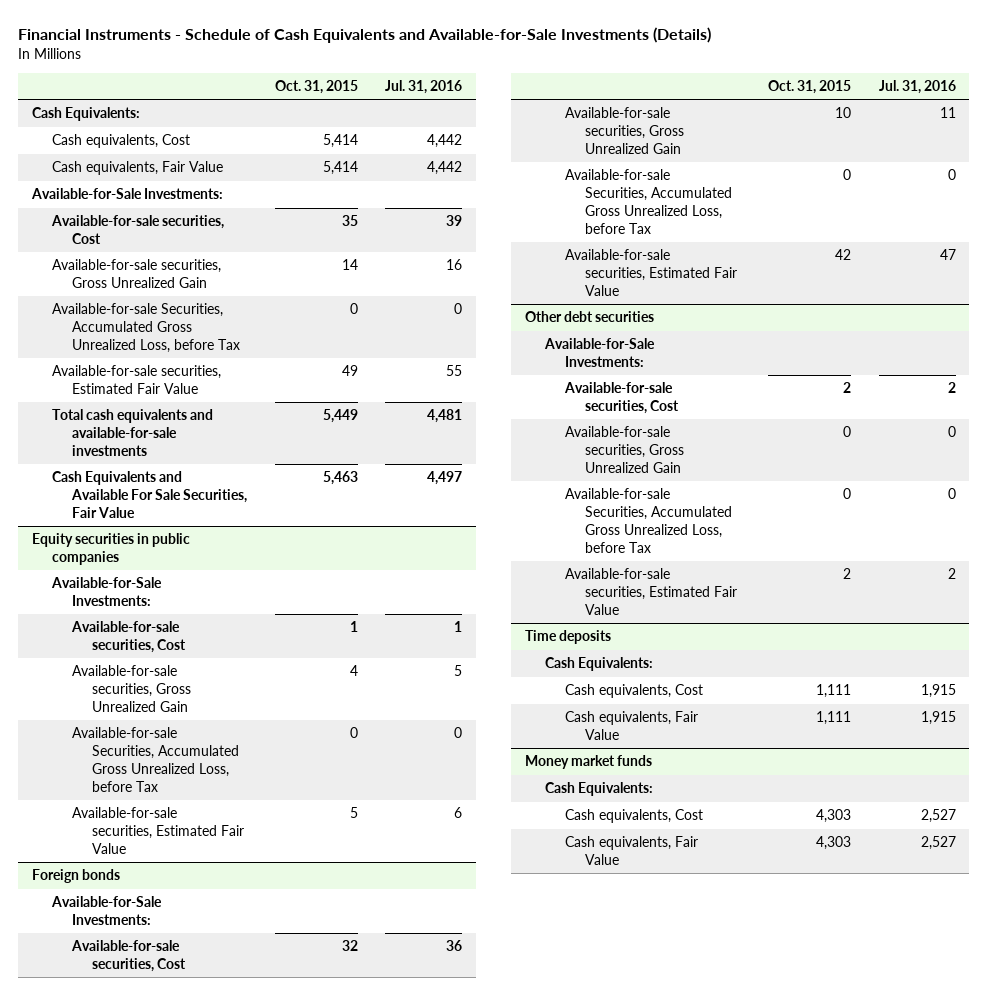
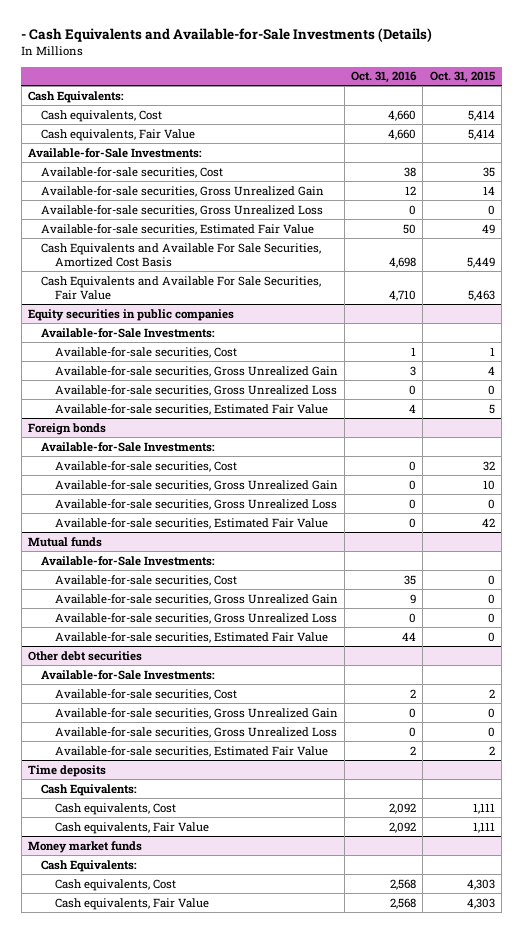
- Financial Instruments - Schedule of Cash Equivalents and Available-for-Sale Investments (Details)
+ - Cash Equivalents and Available-for-Sale Investments (Details)
- | Oct. 31, 2015 | Jul. 31, 2016
+ | Oct. 31, 2016 | Oct. 31, 2015
- Available-for-sale Securities, Accumulated Gross Unrealized Loss, before Tax | 0 | 0
+ Available-for-sale securities, Gross Unrealized Loss | 0 | 0
- Total cash equivalents and available-for-sale investments | 5,449 | 4,481
+ Cash Equivalents and Available For Sale Securities, Amortized Cost Basis | 4,698 | 5,449
@ Equity securities in public companies
- Available-for-sale Securities, Accumulated Gross Unrealized Loss, before Tax | 0 | 0
+ Available-for-sale securities, Gross Unrealized Loss | 0 | 0
@ Foreign bonds
- Available-for-sale Securities, Accumulated Gross Unrealized Loss, before Tax | 0 | 0
+ Available-for-sale securities, Gross Unrealized Loss | 0 | 0
+ Mutual funds
+ Available-for-Sale Investments:
+ Available-for-sale securities, Cost | 35 | 0
+ Available-for-sale securities, Gross Unrealized Gain | 9 | 0
+ Available-for-sale securities, Gross Unrealized Loss | 0 | 0
+ Available-for-sale securities, Estimated Fair Value | 44 | 0
@ Other debt securities
- Available-for-sale Securities, Accumulated Gross Unrealized Loss, before Tax | 0 | 0
+ Available-for-sale securities, Gross Unrealized Loss | 0 | 0

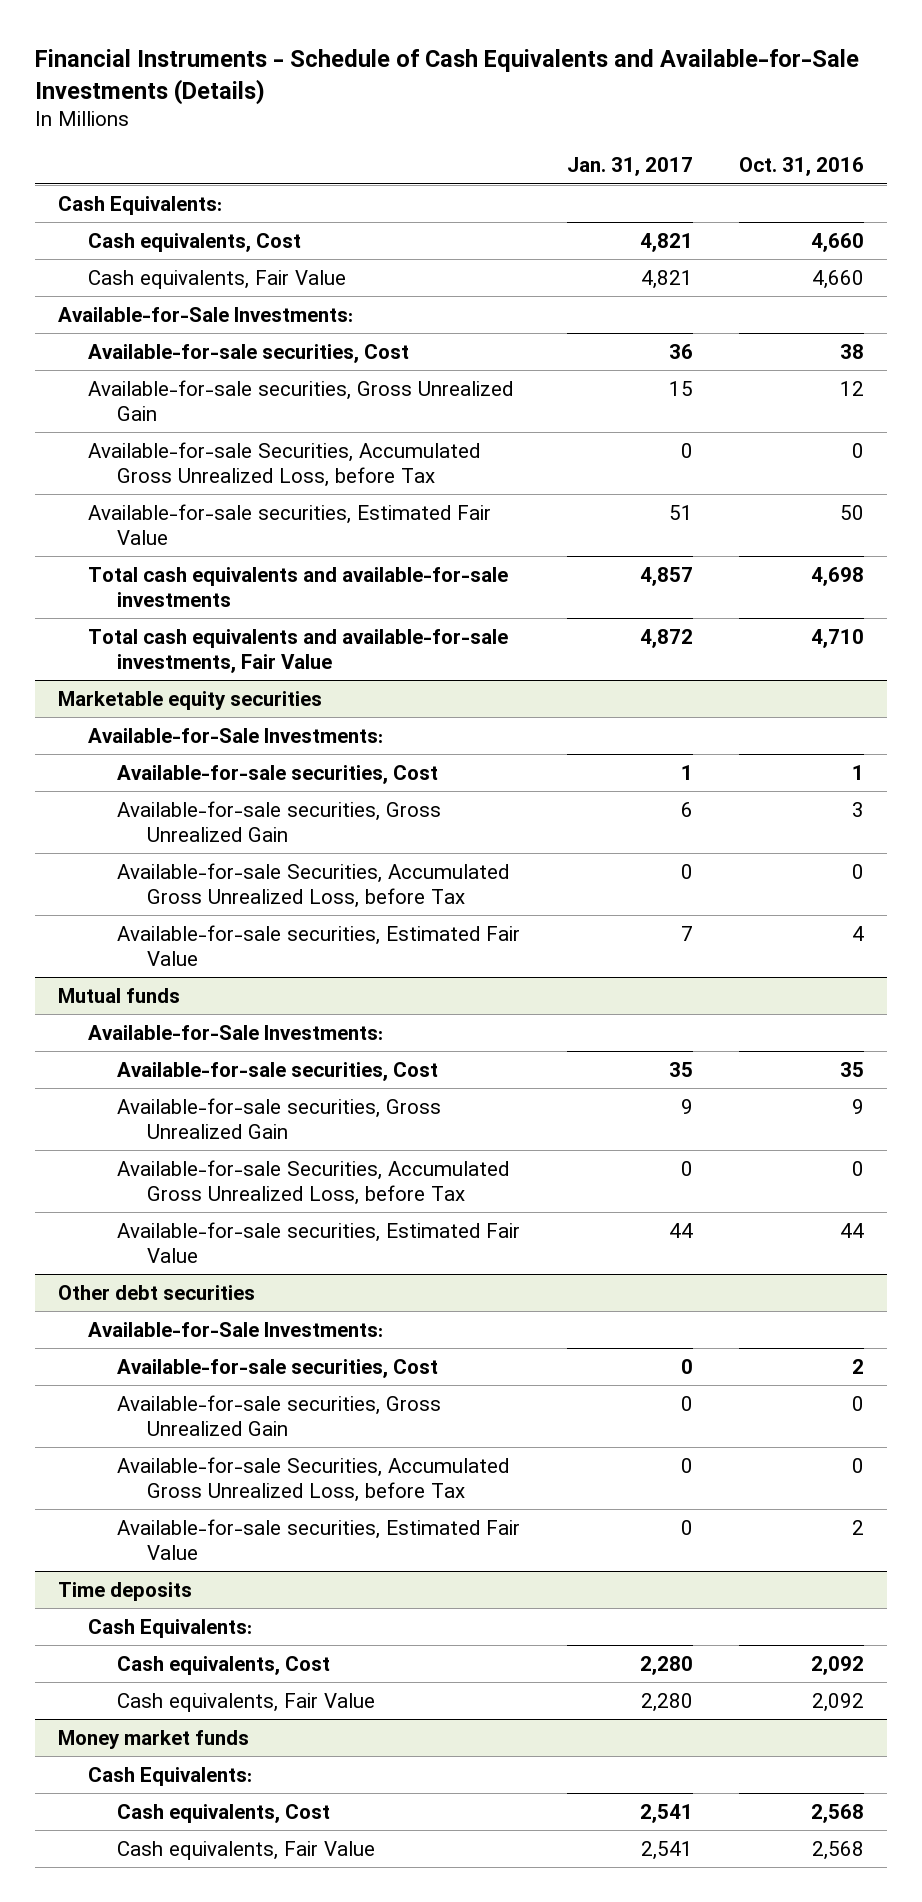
- - Cash Equivalents and Available-for-Sale Investments (Details)
+ Financial Instruments - Schedule of Cash Equivalents and Available-for-Sale Investments (Details)
- | Oct. 31, 2016 | Oct. 31, 2015
+ | Jan. 31, 2017 | Oct. 31, 2016
- Available-for-sale securities, Gross Unrealized Loss | 0 | 0
+ Available-for-sale Securities, Accumulated Gross Unrealized Loss, before Tax | 0 | 0
- Cash Equivalents and Available For Sale Securities, Amortized Cost Basis | 4,698 | 5,449
- Cash Equivalents and Available For Sale Securities, Fair Value | 4,710 | 5,463
- Equity securities in public companies
+ Total cash equivalents and available-for-sale investments | 4,857 | 4,698
+ Total cash equivalents and available-for-sale investments, Fair Value | 4,872 | 4,710
+ Marketable equity securities
- Available-for-sale securities, Gross Unrealized Loss | 0 | 0
+ Available-for-sale Securities, Accumulated Gross Unrealized Loss, before Tax | 0 | 0
- Foreign bonds
- Available-for-Sale Investments:
- Available-for-sale securities, Cost | 0 | 32
- Available-for-sale securities, Gross Unrealized Gain | 0 | 10
- Available-for-sale securities, Gross Unrealized Loss | 0 | 0
- Available-for-sale securities, Estimated Fair Value | 0 | 42
@ Mutual funds
- Available-for-sale securities, Gross Unrealized Loss | 0 | 0
+ Available-for-sale Securities, Accumulated Gross Unrealized Loss, before Tax | 0 | 0
@ Other debt securities
- Available-for-sale securities, Gross Unrealized Loss | 0 | 0
+ Available-for-sale Securities, Accumulated Gross Unrealized Loss, before Tax | 0 | 0

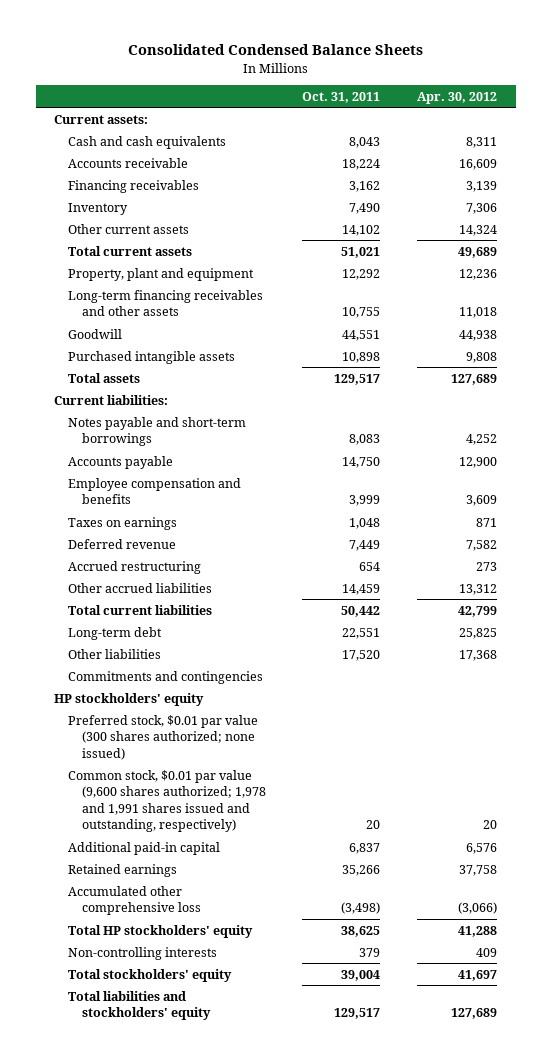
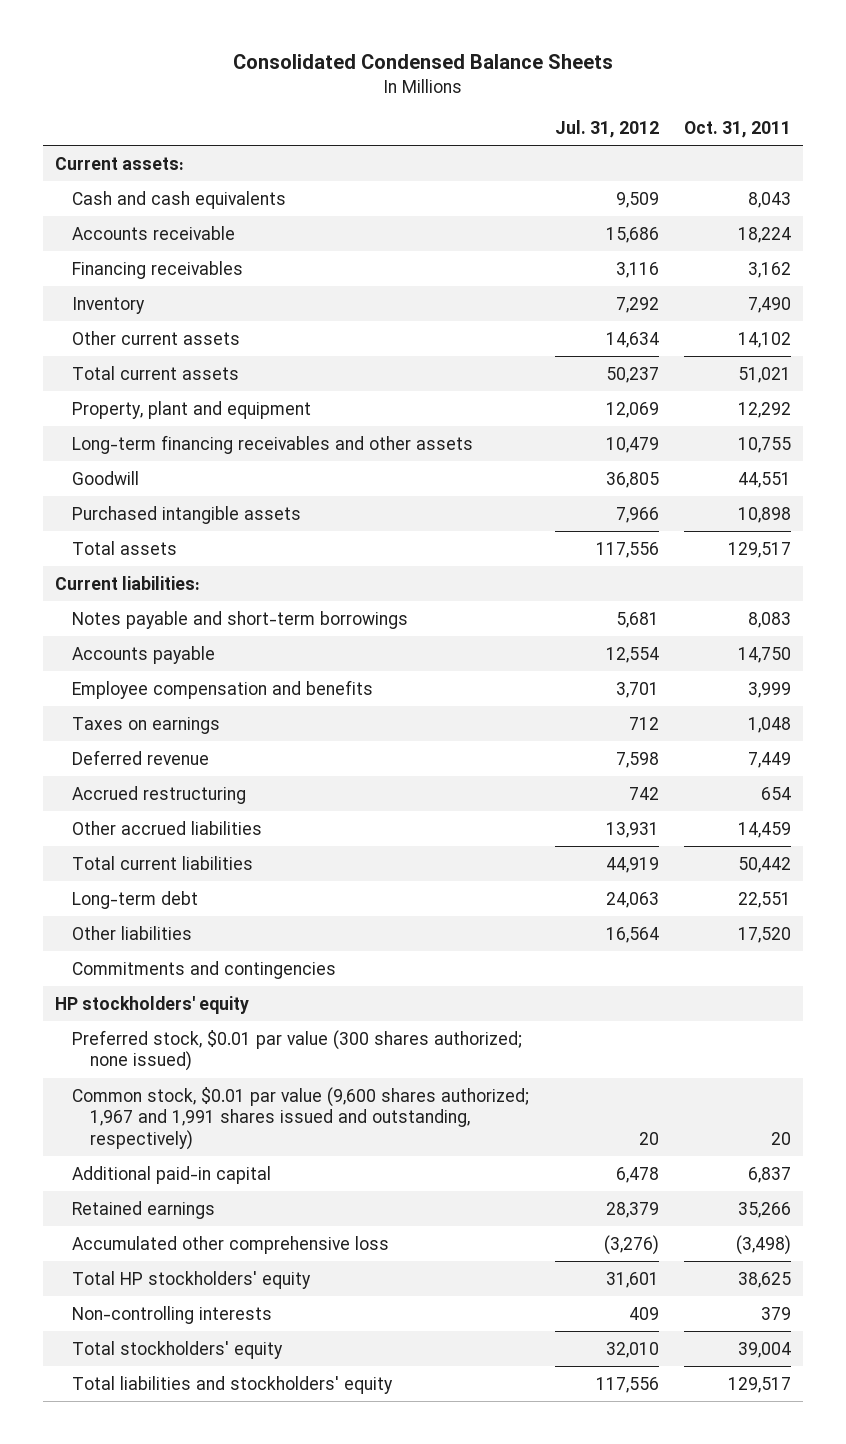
- | Oct. 31, 2011 | Apr. 30, 2012
+ | Jul. 31, 2012 | Oct. 31, 2011
- Common stock, $0.01 par value (9,600 shares authorized; 1,978 and 1,991 shares issued and outstanding, respectively) | 20 | 20
+ Common stock, $0.01 par value (9,600 shares authorized; 1,967 and 1,991 shares issued and outstanding, respectively) | 20 | 20

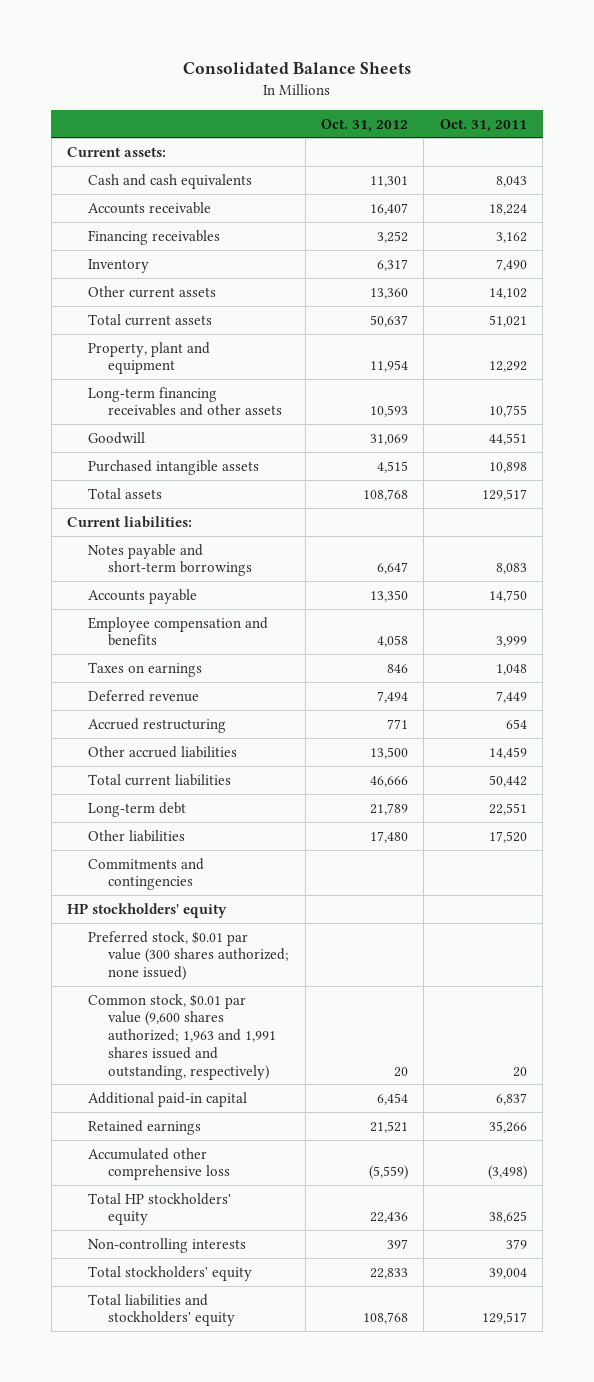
- Consolidated Condensed Balance Sheets
+ Consolidated Balance Sheets
- | Jul. 31, 2012 | Oct. 31, 2011
+ | Oct. 31, 2012 | Oct. 31, 2011
- Common stock, $0.01 par value (9,600 shares authorized; 1,967 and 1,991 shares issued and outstanding, respectively) | 20 | 20
+ Common stock, $0.01 par value (9,600 shares authorized; 1,963 and 1,991 shares issued and outstanding, respectively) | 20 | 20

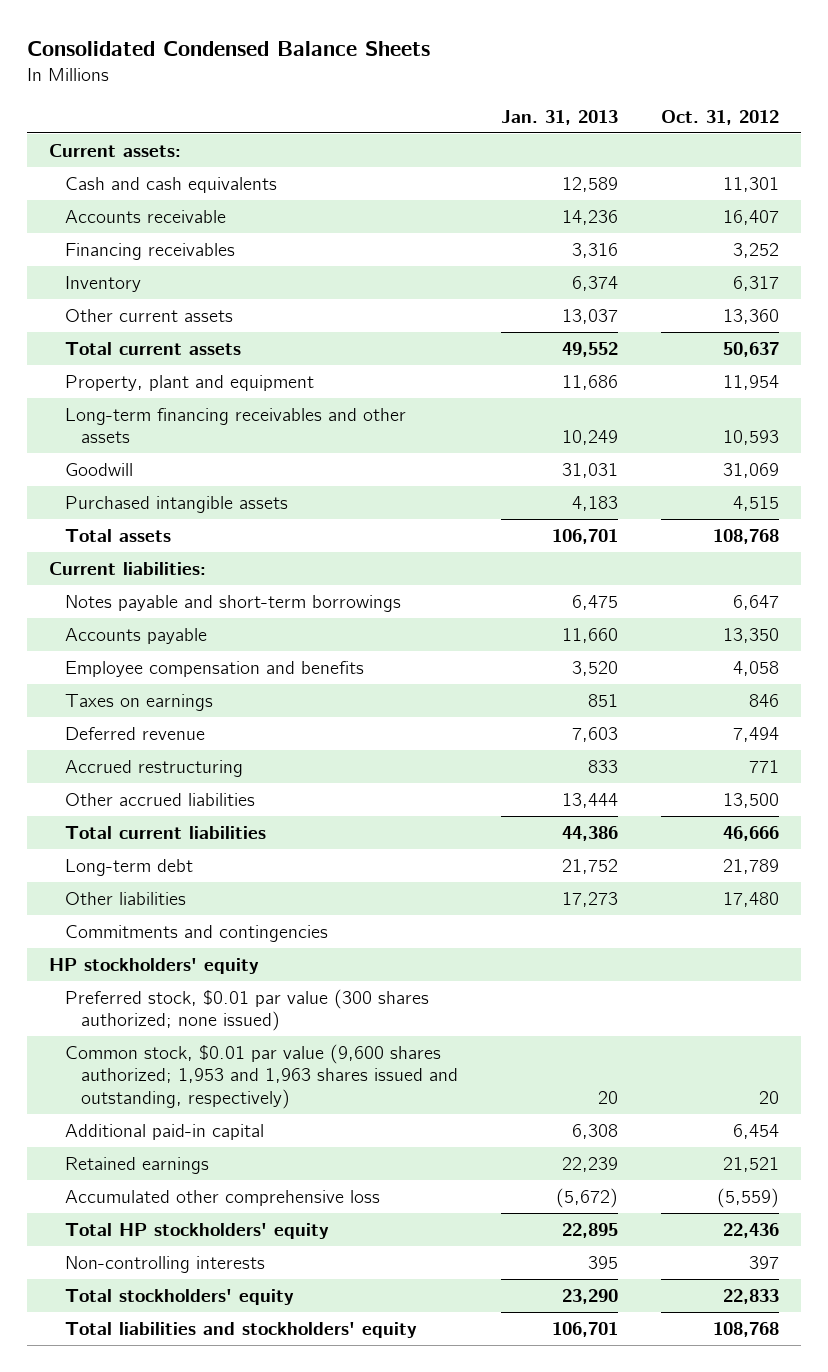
- Consolidated Balance Sheets
+ Consolidated Condensed Balance Sheets
- | Oct. 31, 2012 | Oct. 31, 2011
+ | Jan. 31, 2013 | Oct. 31, 2012
- Common stock, $0.01 par value (9,600 shares authorized; 1,963 and 1,991 shares issued and outstanding, respectively) | 20 | 20
+ Common stock, $0.01 par value (9,600 shares authorized; 1,953 and 1,963 shares issued and outstanding, respectively) | 20 | 20

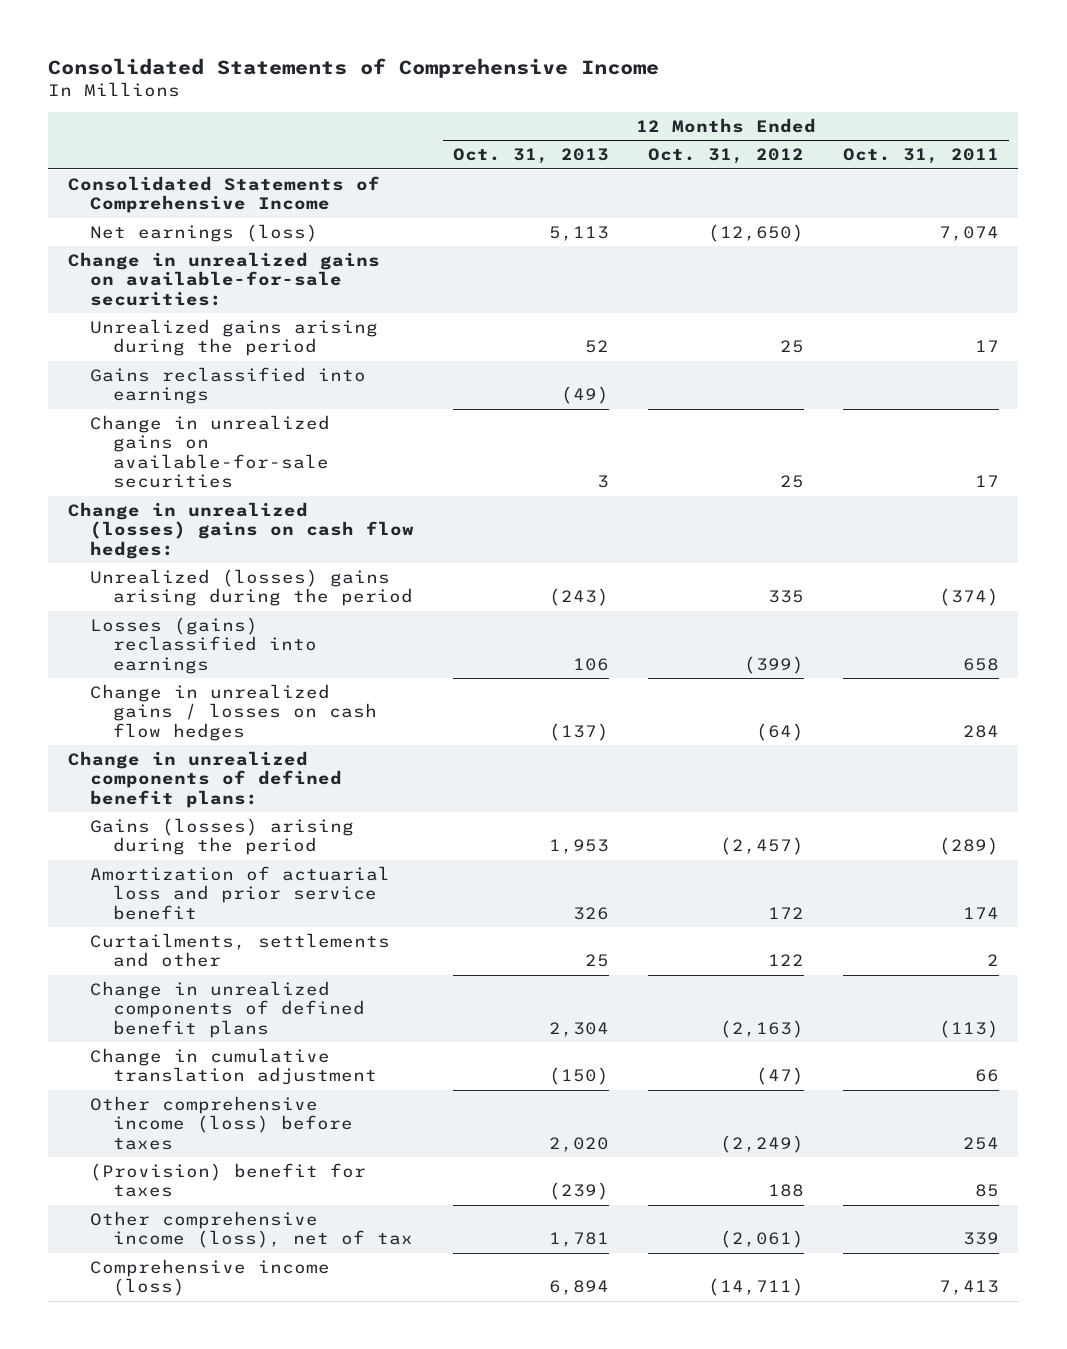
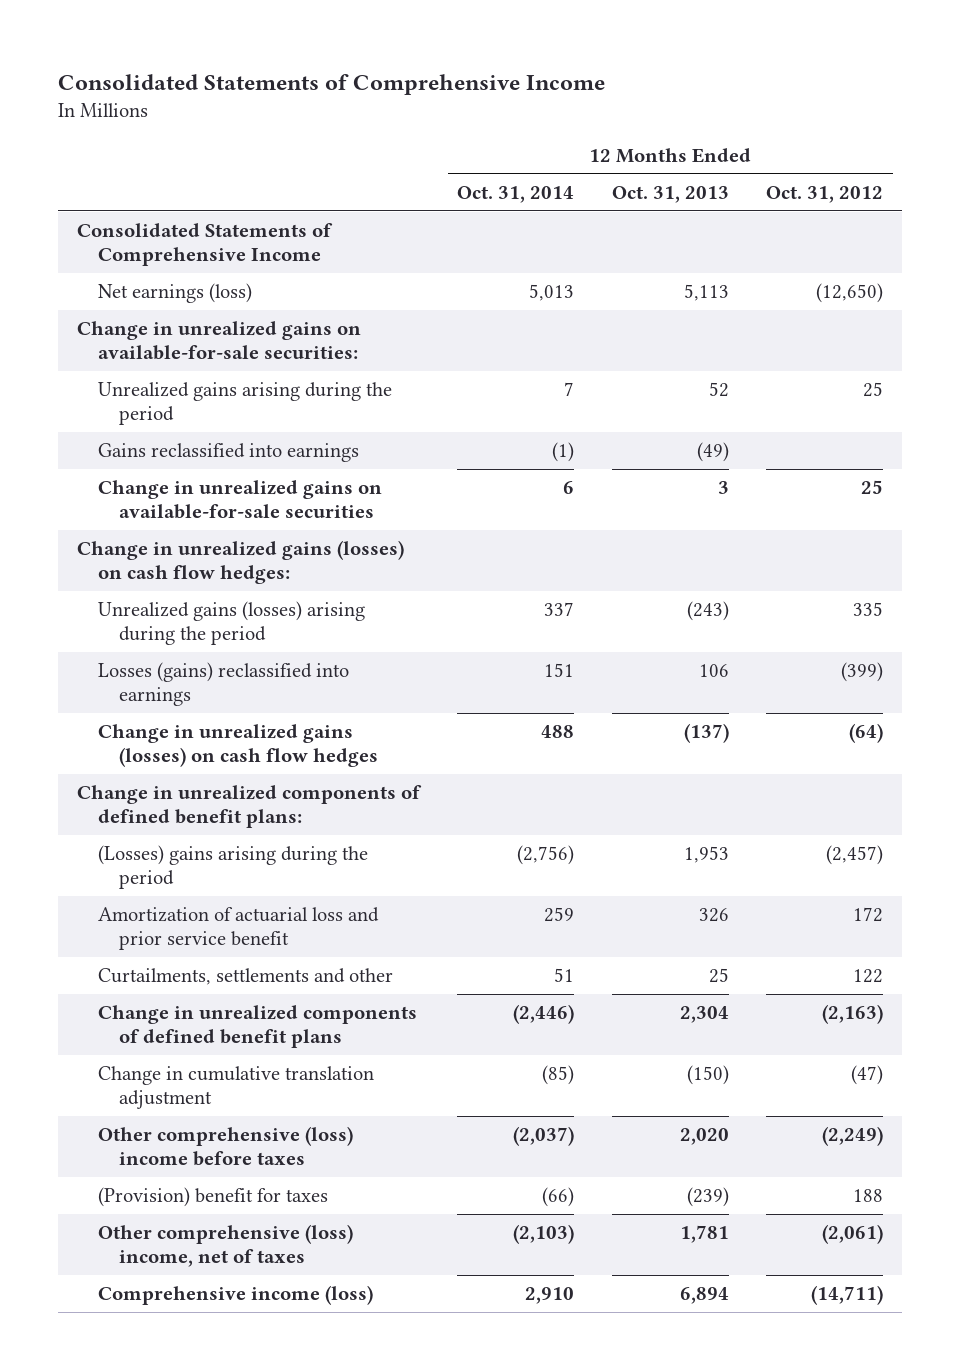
- | 12 Months Ended Oct. 31, 2013 | 12 Months Ended Oct. 31, 2012 | 12 Months Ended Oct. 31, 2011
+ | 12 Months Ended Oct. 31, 2014 | 12 Months Ended Oct. 31, 2013 | 12 Months Ended Oct. 31, 2012
- Change in unrealized (losses) gains on cash flow hedges:
- Unrealized (losses) gains arising during the period | (243) | 335 | (374)
+ Change in unrealized gains (losses) on cash flow hedges:
+ Unrealized gains (losses) arising during the period | 337 | (243) | 335
- Change in unrealized gains / losses on cash flow hedges | (137) | (64) | 284
+ Change in unrealized gains (losses) on cash flow hedges | 488 | (137) | (64)
- Gains (losses) arising during the period | 1,953 | (2,457) | (289)
+ (Losses) gains arising during the period | (2,756) | 1,953 | (2,457)
- Other comprehensive income (loss) before taxes | 2,020 | (2,249) | 254
+ Other comprehensive (loss) income before taxes | (2,037) | 2,020 | (2,249)
- Other comprehensive income (loss), net of tax | 1,781 | (2,061) | 339
+ Other comprehensive (loss) income, net of taxes | (2,103) | 1,781 | (2,061)

